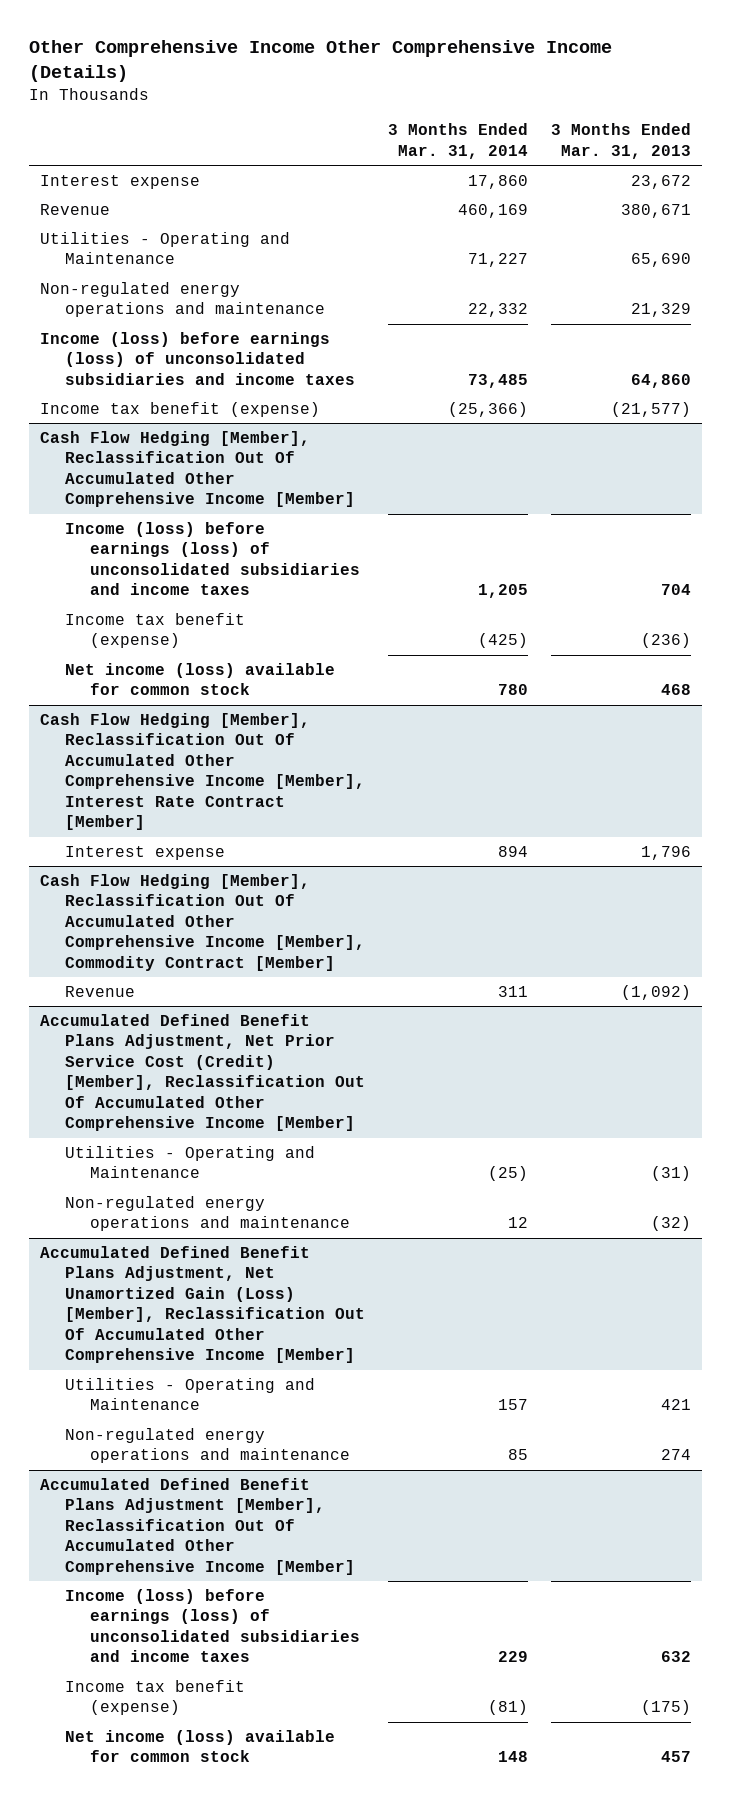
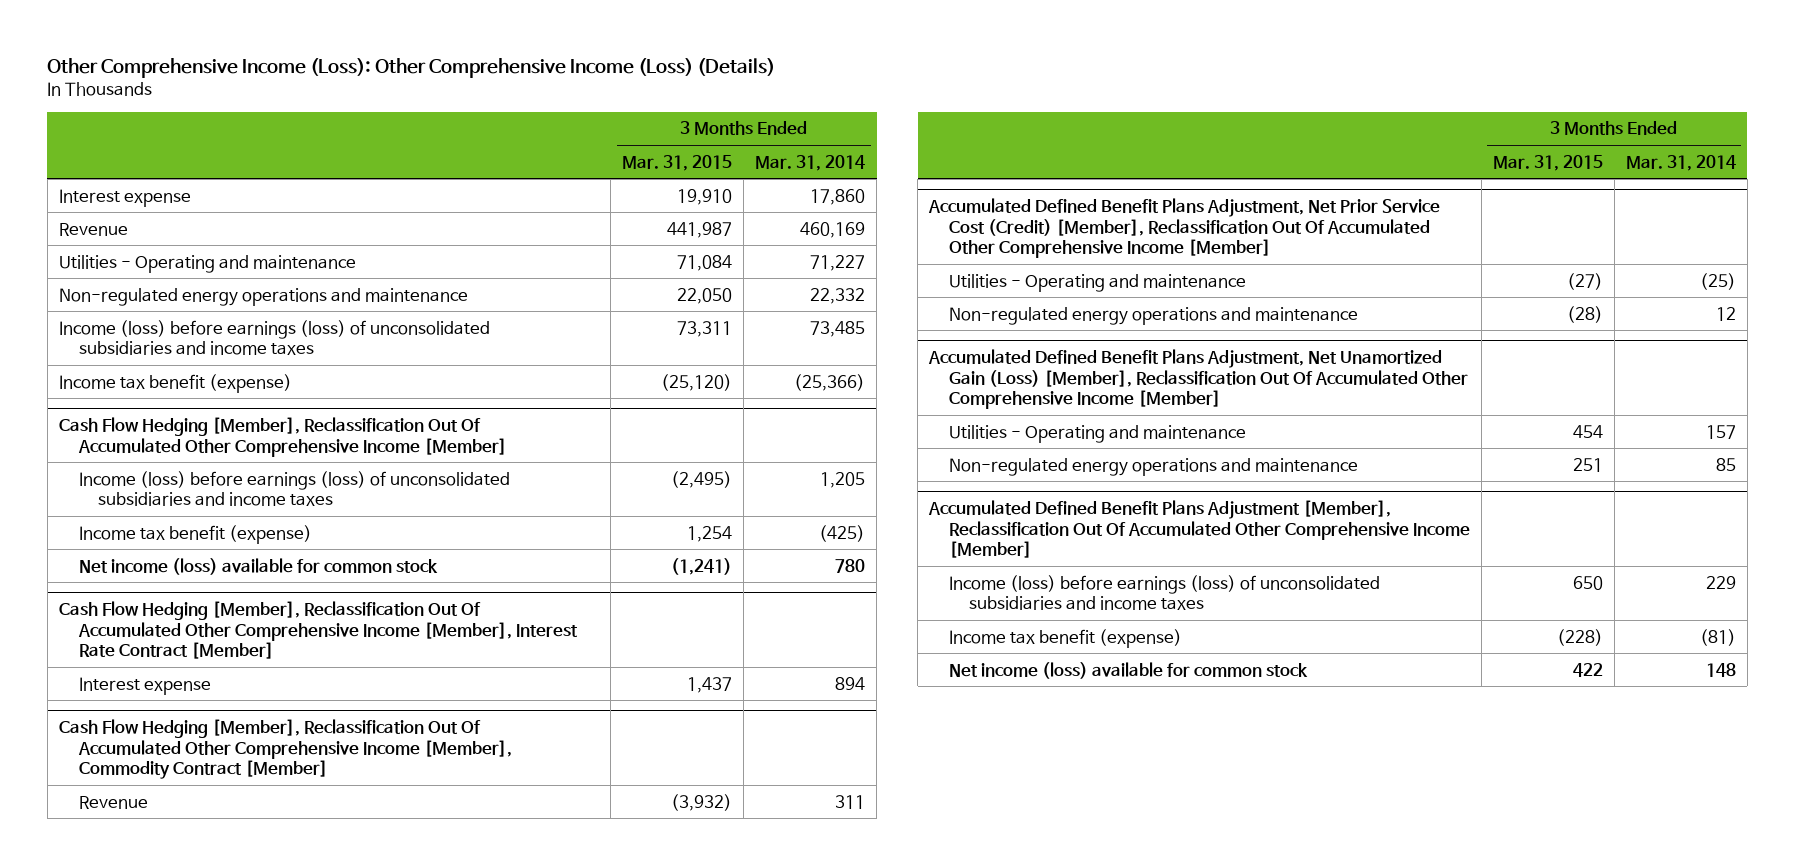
- Other Comprehensive Income Other Comprehensive Income (Details)
+ Other Comprehensive Income (Loss): Other Comprehensive Income (Loss) (Details)
- | 3 Months Ended Mar. 31, 2014 | 3 Months Ended Mar. 31, 2013
+ | 3 Months Ended Mar. 31, 2015 | 3 Months Ended Mar. 31, 2014
- Utilities - Operating and Maintenance | 71,227 | 65,690
+ Utilities - Operating and maintenance | 71,084 | 71,227
@ Accumulated Defined Benefit Plans Adjustment, Net Prior Service Cost (Credit) [Member], Reclassification Out Of Accumulated Other Comprehensive Income [Member]
- Utilities - Operating and Maintenance | (25) | (31)
+ Utilities - Operating and maintenance | (27) | (25)
@ Accumulated Defined Benefit Plans Adjustment, Net Unamortized Gain (Loss) [Member], Reclassification Out Of Accumulated Other Comprehensive Income [Member]
- Utilities - Operating and Maintenance | 157 | 421
+ Utilities - Operating and maintenance | 454 | 157

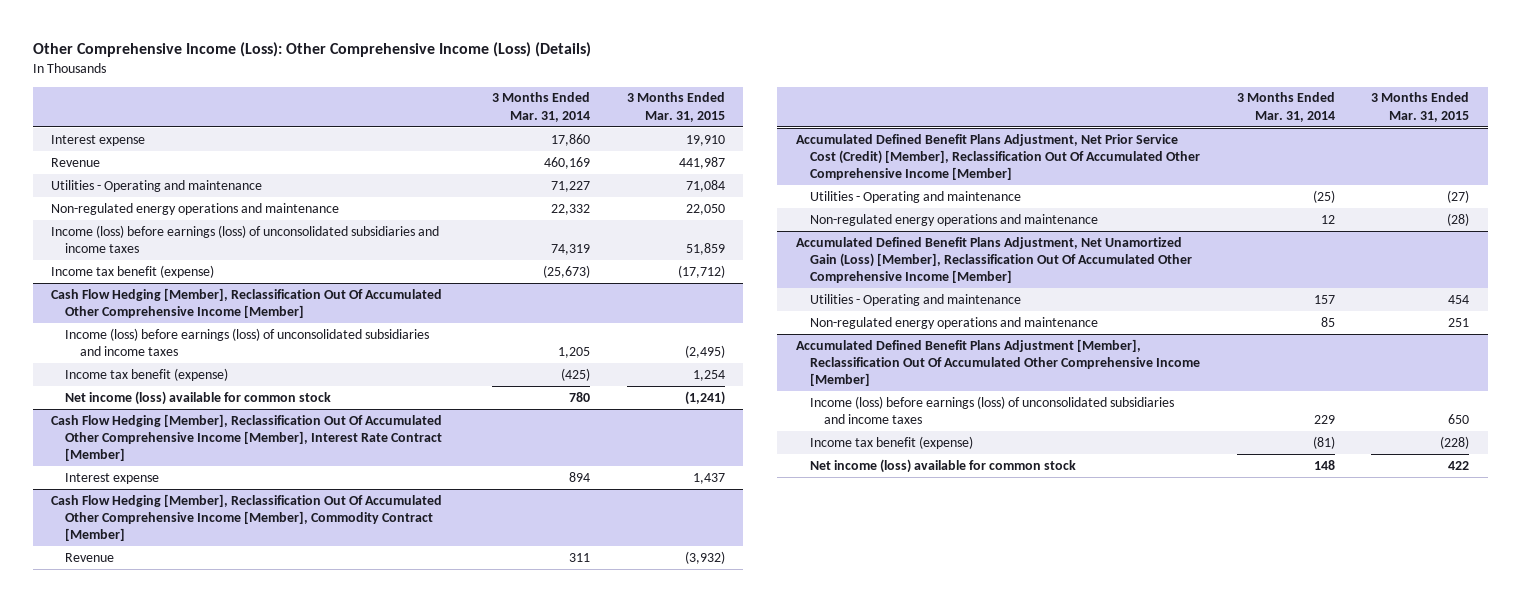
- | 3 Months Ended Mar. 31, 2015 | 3 Months Ended Mar. 31, 2014
+ | 3 Months Ended Mar. 31, 2014 | 3 Months Ended Mar. 31, 2015
- Income (loss) before earnings (loss) of unconsolidated subsidiaries and income taxes | 73,311 | 73,485
- Income tax benefit (expense) | (25,120) | (25,366)
+ Income (loss) before earnings (loss) of unconsolidated subsidiaries and income taxes | 74,319 | 51,859
+ Income tax benefit (expense) | (25,673) | (17,712)

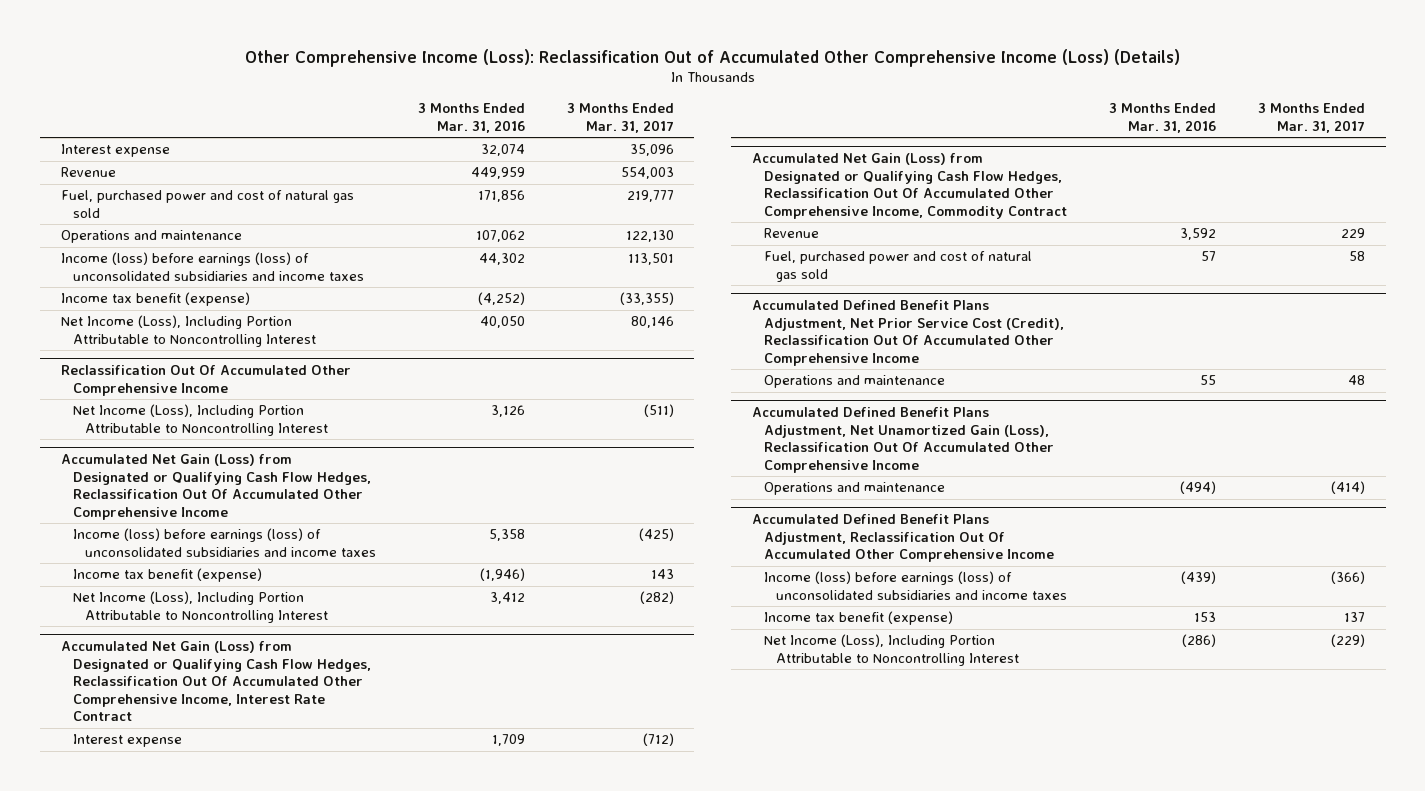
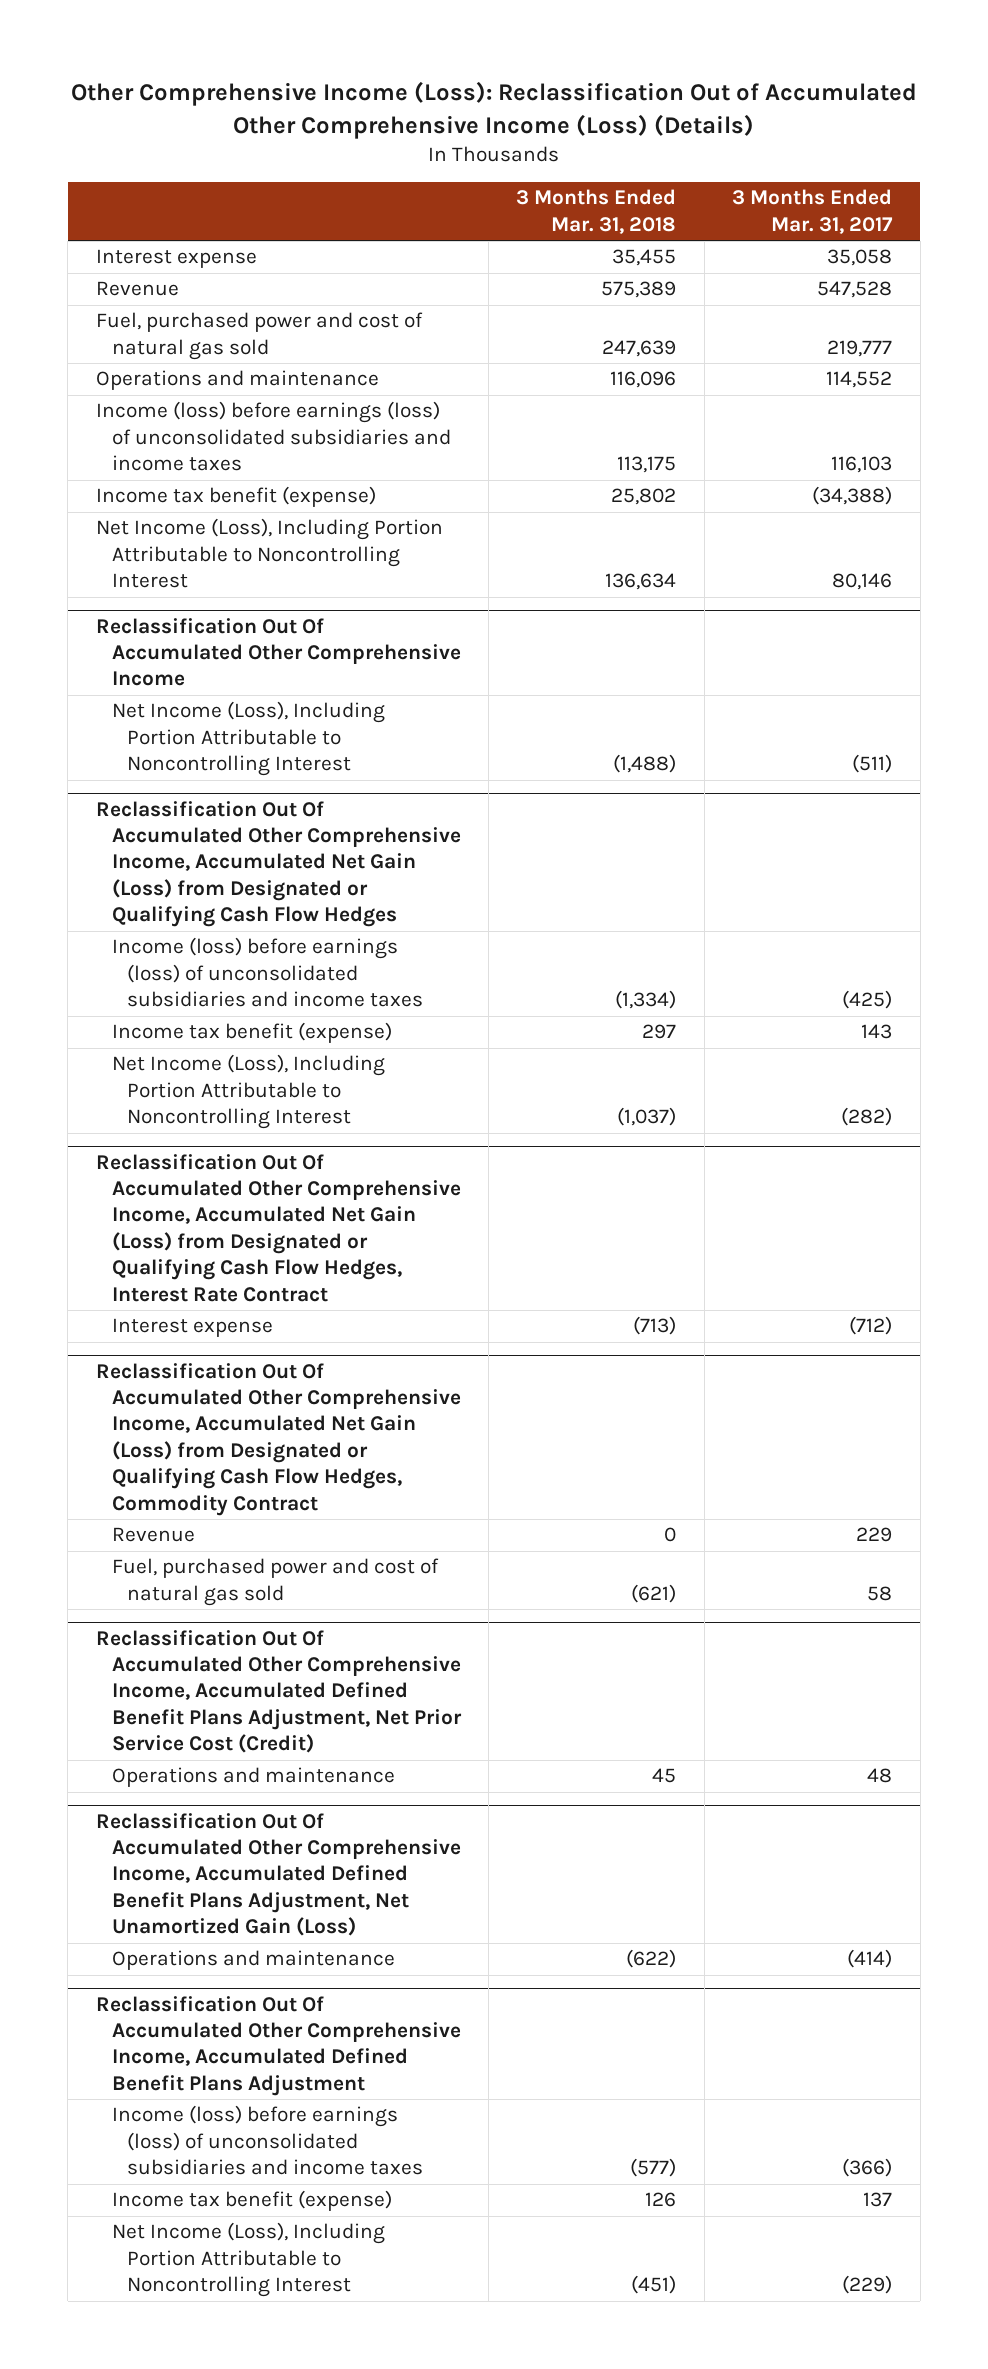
- | 3 Months Ended Mar. 31, 2016 | 3 Months Ended Mar. 31, 2017
+ | 3 Months Ended Mar. 31, 2018 | 3 Months Ended Mar. 31, 2017
- Interest expense | 32,074 | 35,096
- Revenue | 449,959 | 554,003
+ Interest expense | 35,455 | 35,058
+ Revenue | 575,389 | 547,528
- Operations and maintenance | 107,062 | 122,130
- Income (loss) before earnings (loss) of unconsolidated subsidiaries and income taxes | 44,302 | 113,501
- Income tax benefit (expense) | (4,252) | (33,355)
+ Operations and maintenance | 116,096 | 114,552
+ Income (loss) before earnings (loss) of unconsolidated subsidiaries and income taxes | 113,175 | 116,103
+ Income tax benefit (expense) | 25,802 | (34,388)
- Accumulated Net Gain (Loss) from Designated or Qualifying Cash Flow Hedges, Reclassification Out Of Accumulated Other Comprehensive Income
+ Reclassification Out Of Accumulated Other Comprehensive Income, Accumulated Net Gain (Loss) from Designated or Qualifying Cash Flow Hedges
- Accumulated Net Gain (Loss) from Designated or Qualifying Cash Flow Hedges, Reclassification Out Of Accumulated Other Comprehensive Income, Interest Rate Contract
+ Reclassification Out Of Accumulated Other Comprehensive Income, Accumulated Net Gain (Loss) from Designated or Qualifying Cash Flow Hedges, Interest Rate Contract
- Accumulated Net Gain (Loss) from Designated or Qualifying Cash Flow Hedges, Reclassification Out Of Accumulated Other Comprehensive Income, Commodity Contract
+ Reclassification Out Of Accumulated Other Comprehensive Income, Accumulated Net Gain (Loss) from Designated or Qualifying Cash Flow Hedges, Commodity Contract
- Accumulated Defined Benefit Plans Adjustment, Net Prior Service Cost (Credit), Reclassification Out Of Accumulated Other Comprehensive Income
+ Reclassification Out Of Accumulated Other Comprehensive Income, Accumulated Defined Benefit Plans Adjustment, Net Prior Service Cost (Credit)
- Accumulated Defined Benefit Plans Adjustment, Net Unamortized Gain (Loss), Reclassification Out Of Accumulated Other Comprehensive Income
+ Reclassification Out Of Accumulated Other Comprehensive Income, Accumulated Defined Benefit Plans Adjustment, Net Unamortized Gain (Loss)
- Accumulated Defined Benefit Plans Adjustment, Reclassification Out Of Accumulated Other Comprehensive Income
+ Reclassification Out Of Accumulated Other Comprehensive Income, Accumulated Defined Benefit Plans Adjustment

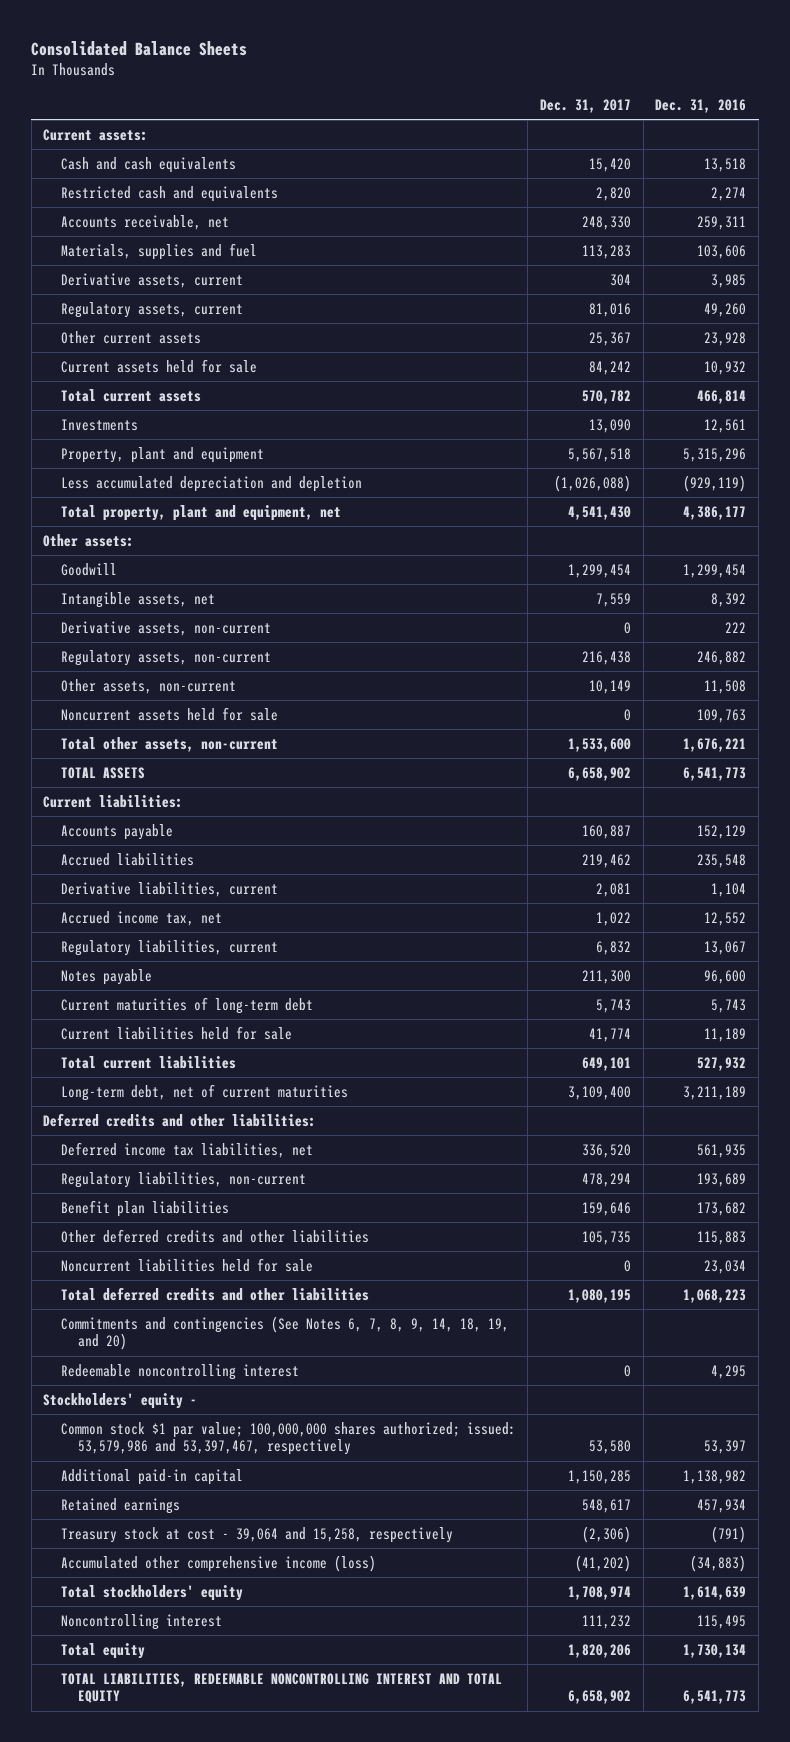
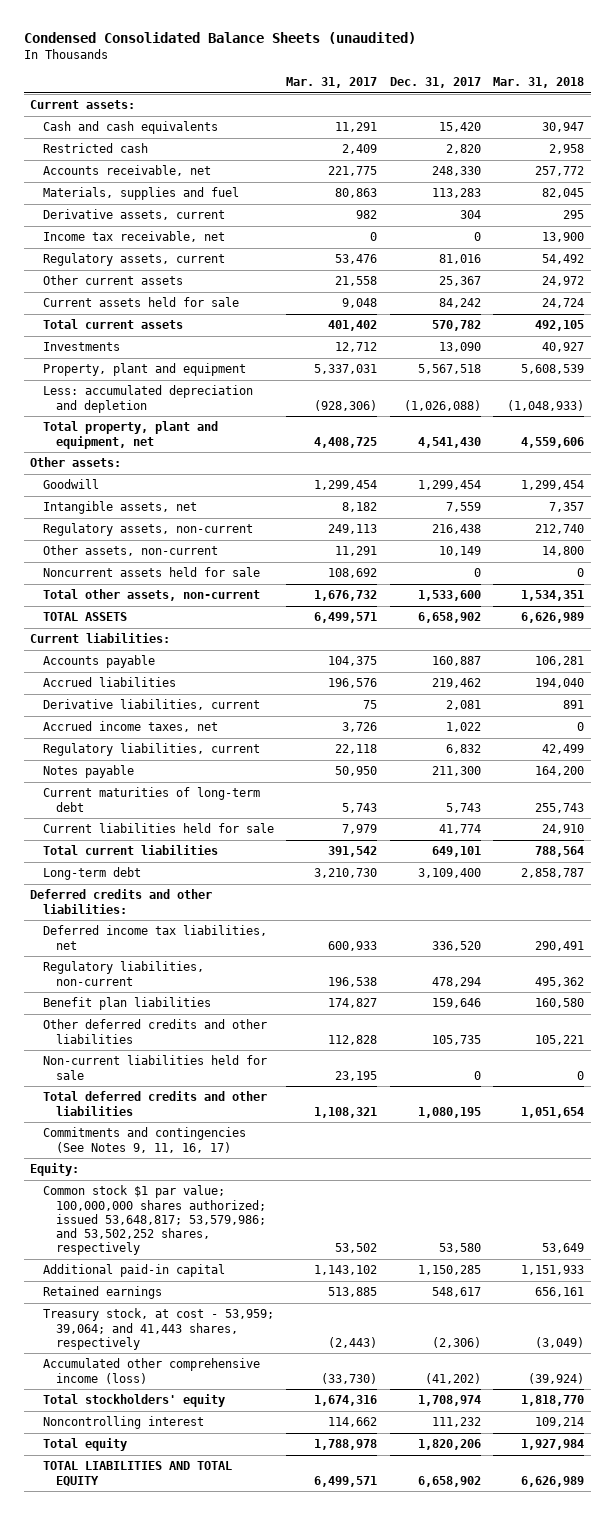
- Consolidated Balance Sheets
+ Condensed Consolidated Balance Sheets (unaudited)
- | Dec. 31, 2017 | Dec. 31, 2016
+ | Mar. 31, 2017 | Dec. 31, 2017 | Mar. 31, 2018
- Restricted cash and equivalents | 2,820 | 2,274
+ Restricted cash | 2,409 | 2,820 | 2,958
+ Income tax receivable, net | 0 | 0 | 13,900
- Less accumulated depreciation and depletion | (1,026,088) | (929,119)
+ Less: accumulated depreciation and depletion | (928,306) | (1,026,088) | (1,048,933)
- Derivative assets, non-current | 0 | 222
- Accrued income tax, net | 1,022 | 12,552
+ Accrued income taxes, net | 3,726 | 1,022 | 0
- Long-term debt, net of current maturities | 3,109,400 | 3,211,189
+ Long-term debt | 3,210,730 | 3,109,400 | 2,858,787
- Noncurrent liabilities held for sale | 0 | 23,034
+ Non-current liabilities held for sale | 23,195 | 0 | 0
- Commitments and contingencies (See Notes 6, 7, 8, 9, 14, 18, 19, and 20)
- Redeemable noncontrolling interest | 0 | 4,295
- Stockholders' equity -
- Common stock $1 par value; 100,000,000 shares authorized; issued: 53,579,986 and 53,397,467, respectively | 53,580 | 53,397
+ Commitments and contingencies (See Notes 9, 11, 16, 17)
+ Equity:
+ Common stock $1 par value; 100,000,000 shares authorized; issued 53,648,817; 53,579,986; and 53,502,252 shares, respectively | 53,502 | 53,580 | 53,649
- Treasury stock at cost - 39,064 and 15,258, respectively | (2,306) | (791)
+ Treasury stock, at cost - 53,959; 39,064; and 41,443 shares, respectively | (2,443) | (2,306) | (3,049)
- TOTAL LIABILITIES, REDEEMABLE NONCONTROLLING INTEREST AND TOTAL EQUITY | 6,658,902 | 6,541,773
+ TOTAL LIABILITIES AND TOTAL EQUITY | 6,499,571 | 6,658,902 | 6,626,989

